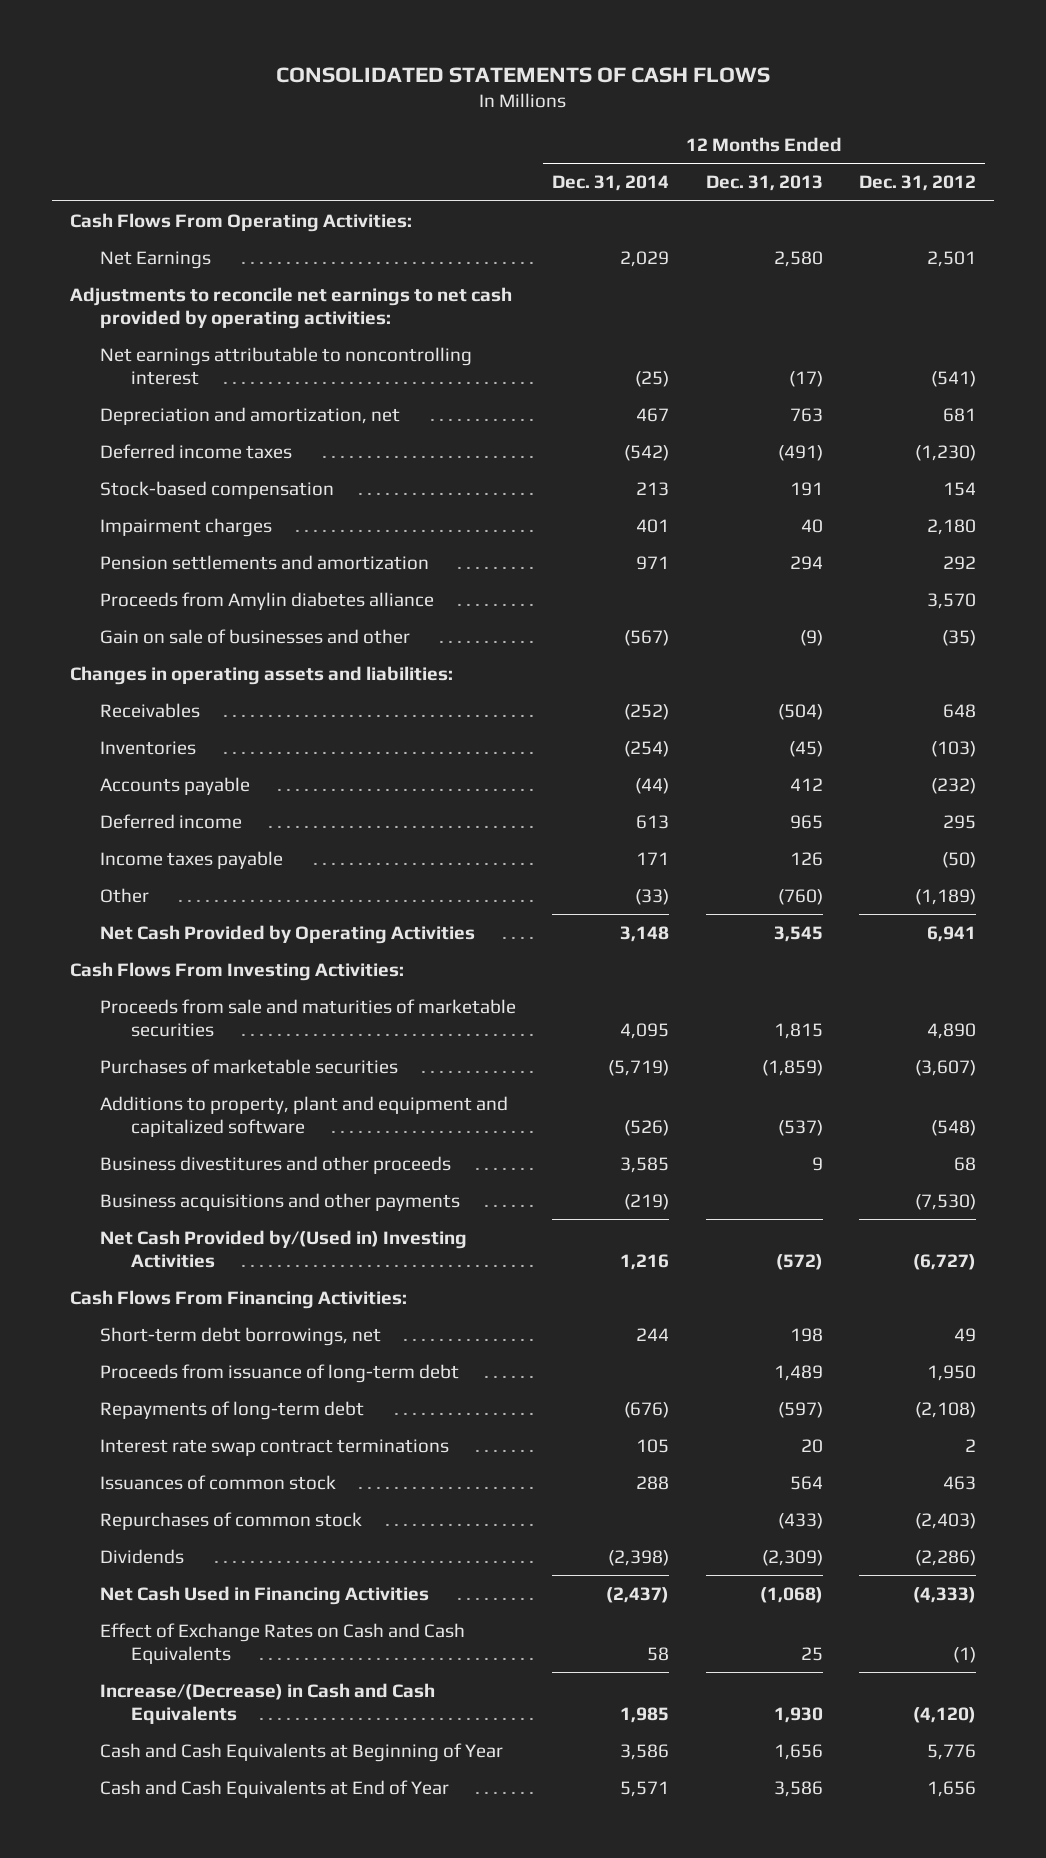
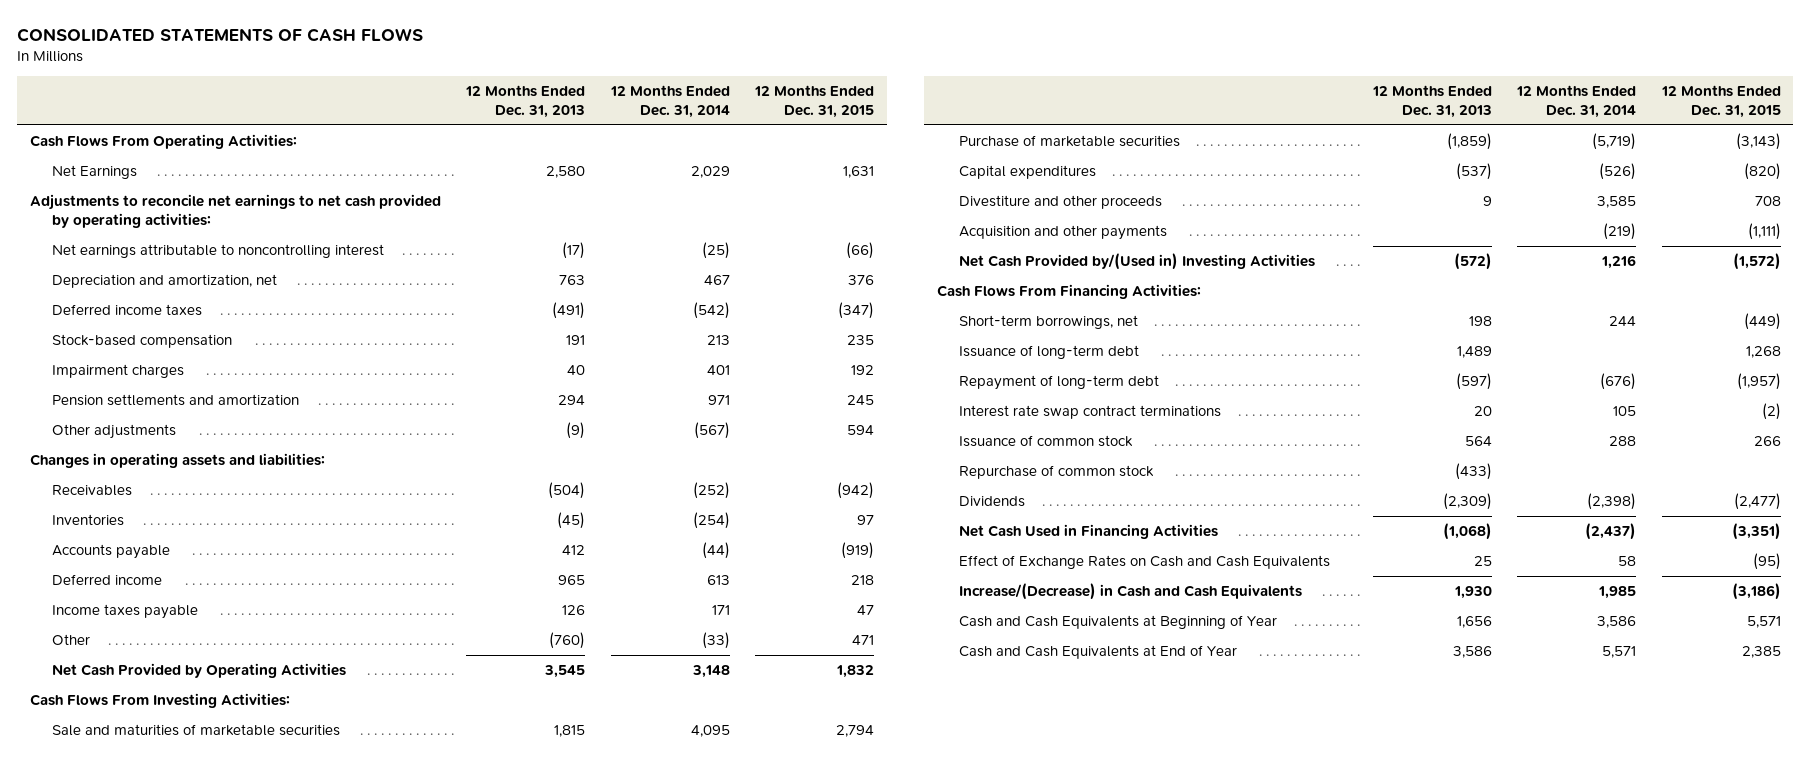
- | 12 Months Ended Dec. 31, 2014 | 12 Months Ended Dec. 31, 2013 | 12 Months Ended Dec. 31, 2012
+ | 12 Months Ended Dec. 31, 2013 | 12 Months Ended Dec. 31, 2014 | 12 Months Ended Dec. 31, 2015
- Proceeds from Amylin diabetes alliance | | | 3,570
- Gain on sale of businesses and other | (567) | (9) | (35)
+ Other adjustments | (9) | (567) | 594
- Proceeds from sale and maturities of marketable securities | 4,095 | 1,815 | 4,890
- Purchases of marketable securities | (5,719) | (1,859) | (3,607)
- Additions to property, plant and equipment and capitalized software | (526) | (537) | (548)
- Business divestitures and other proceeds | 3,585 | 9 | 68
- Business acquisitions and other payments | (219) | | (7,530)
+ Sale and maturities of marketable securities | 1,815 | 4,095 | 2,794
+ Purchase of marketable securities | (1,859) | (5,719) | (3,143)
+ Capital expenditures | (537) | (526) | (820)
+ Divestiture and other proceeds | 9 | 3,585 | 708
+ Acquisition and other payments | | (219) | (1,111)
- Short-term debt borrowings, net | 244 | 198 | 49
- Proceeds from issuance of long-term debt | | 1,489 | 1,950
- Repayments of long-term debt | (676) | (597) | (2,108)
+ Short-term borrowings, net | 198 | 244 | (449)
+ Issuance of long-term debt | 1,489 | | 1,268
+ Repayment of long-term debt | (597) | (676) | (1,957)
- Issuances of common stock | 288 | 564 | 463
- Repurchases of common stock | | (433) | (2,403)
+ Issuance of common stock | 564 | 288 | 266
+ Repurchase of common stock | (433) | |

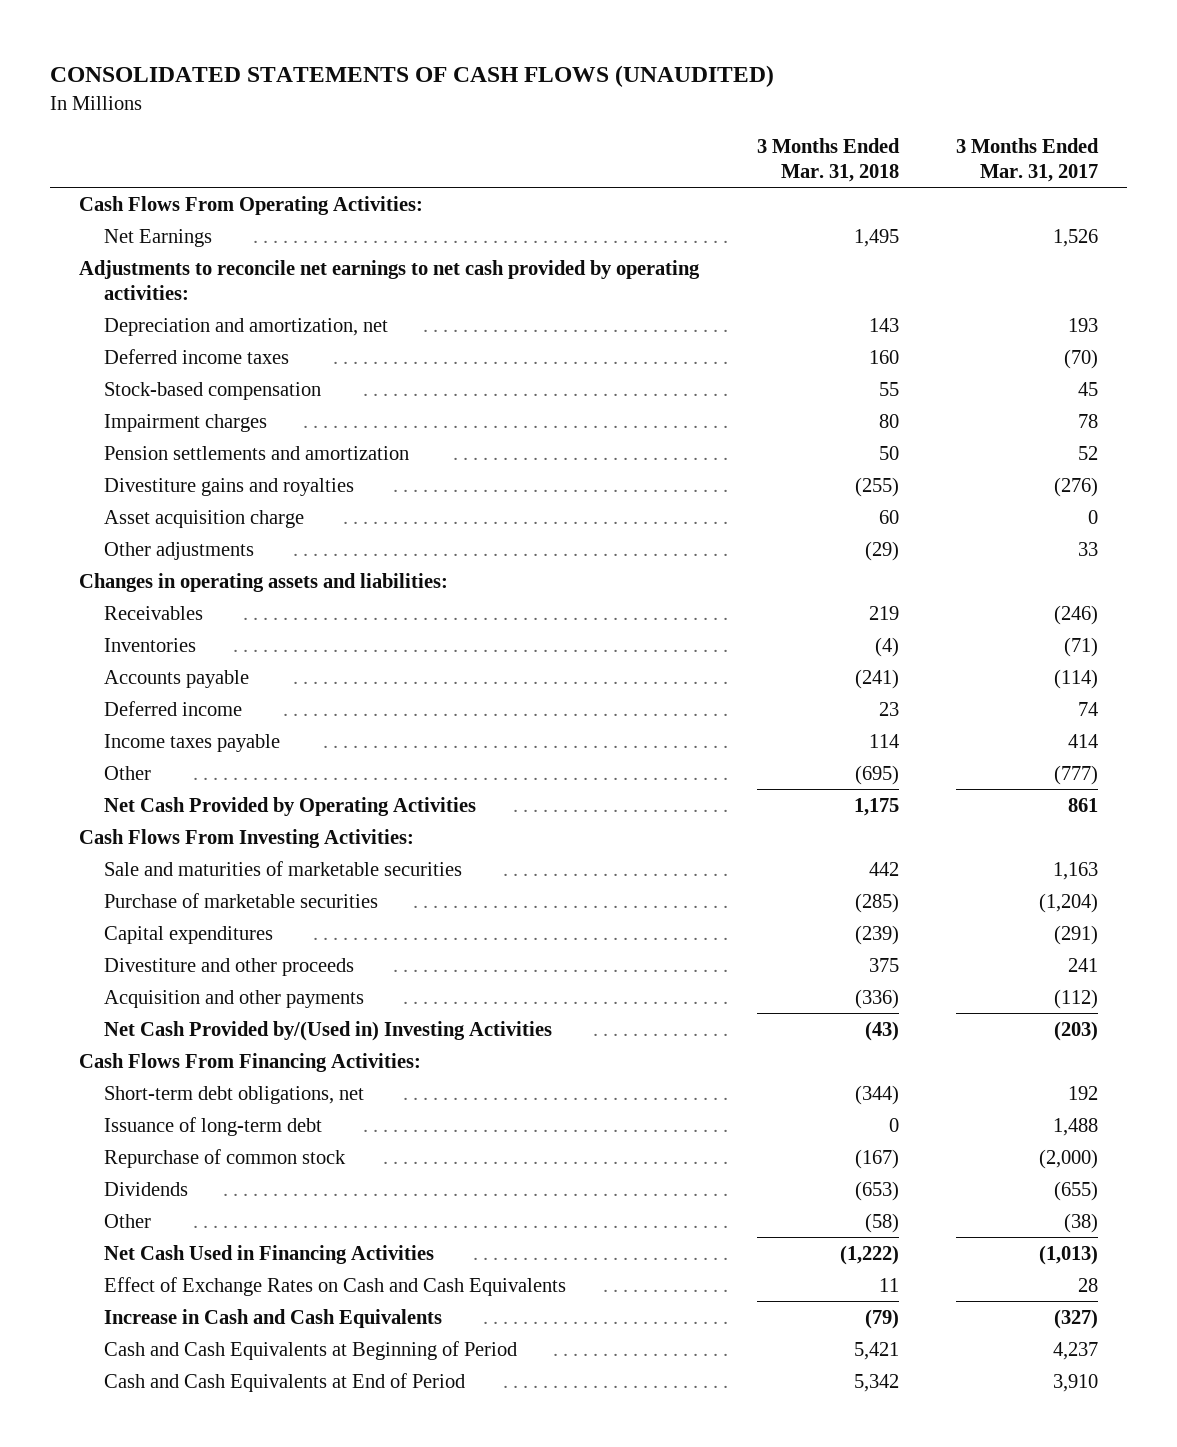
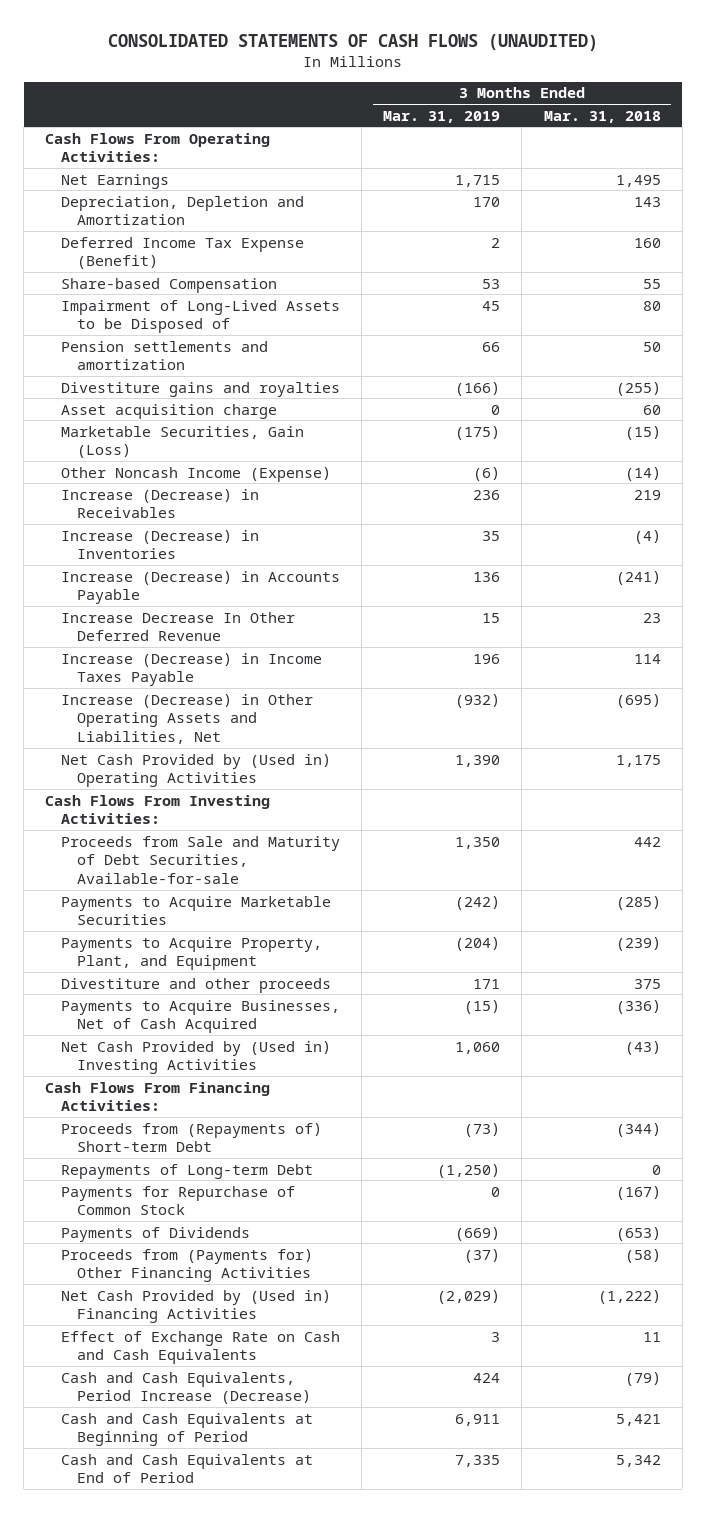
- | 3 Months Ended Mar. 31, 2018 | 3 Months Ended Mar. 31, 2017
+ | 3 Months Ended Mar. 31, 2019 | 3 Months Ended Mar. 31, 2018
- Adjustments to reconcile net earnings to net cash provided by operating activities:
- Depreciation and amortization, net | 143 | 193
- Deferred income taxes | 160 | (70)
- Stock-based compensation | 55 | 45
- Impairment charges | 80 | 78
+ Depreciation, Depletion and Amortization | 170 | 143
+ Deferred Income Tax Expense (Benefit) | 2 | 160
+ Share-based Compensation | 53 | 55
+ Impairment of Long-Lived Assets to be Disposed of | 45 | 80
- Other adjustments | (29) | 33
- Changes in operating assets and liabilities:
- Receivables | 219 | (246)
- Inventories | (4) | (71)
- Accounts payable | (241) | (114)
- Deferred income | 23 | 74
- Income taxes payable | 114 | 414
- Other | (695) | (777)
- Net Cash Provided by Operating Activities | 1,175 | 861
+ Marketable Securities, Gain (Loss) | (175) | (15)
+ Other Noncash Income (Expense) | (6) | (14)
+ Increase (Decrease) in Receivables | 236 | 219
+ Increase (Decrease) in Inventories | 35 | (4)
+ Increase (Decrease) in Accounts Payable | 136 | (241)
+ Increase Decrease In Other Deferred Revenue | 15 | 23
+ Increase (Decrease) in Income Taxes Payable | 196 | 114
+ Increase (Decrease) in Other Operating Assets and Liabilities, Net | (932) | (695)
+ Net Cash Provided by (Used in) Operating Activities | 1,390 | 1,175
- Sale and maturities of marketable securities | 442 | 1,163
- Purchase of marketable securities | (285) | (1,204)
- Capital expenditures | (239) | (291)
+ Proceeds from Sale and Maturity of Debt Securities, Available-for-sale | 1,350 | 442
+ Payments to Acquire Marketable Securities | (242) | (285)
+ Payments to Acquire Property, Plant, and Equipment | (204) | (239)
- Acquisition and other payments | (336) | (112)
- Net Cash Provided by/(Used in) Investing Activities | (43) | (203)
+ Payments to Acquire Businesses, Net of Cash Acquired | (15) | (336)
+ Net Cash Provided by (Used in) Investing Activities | 1,060 | (43)
- Short-term debt obligations, net | (344) | 192
- Issuance of long-term debt | 0 | 1,488
- Repurchase of common stock | (167) | (2,000)
- Dividends | (653) | (655)
- Other | (58) | (38)
- Net Cash Used in Financing Activities | (1,222) | (1,013)
- Effect of Exchange Rates on Cash and Cash Equivalents | 11 | 28
- Increase in Cash and Cash Equivalents | (79) | (327)
+ Proceeds from (Repayments of) Short-term Debt | (73) | (344)
+ Repayments of Long-term Debt | (1,250) | 0
+ Payments for Repurchase of Common Stock | 0 | (167)
+ Payments of Dividends | (669) | (653)
+ Proceeds from (Payments for) Other Financing Activities | (37) | (58)
+ Net Cash Provided by (Used in) Financing Activities | (2,029) | (1,222)
+ Effect of Exchange Rate on Cash and Cash Equivalents | 3 | 11
+ Cash and Cash Equivalents, Period Increase (Decrease) | 424 | (79)

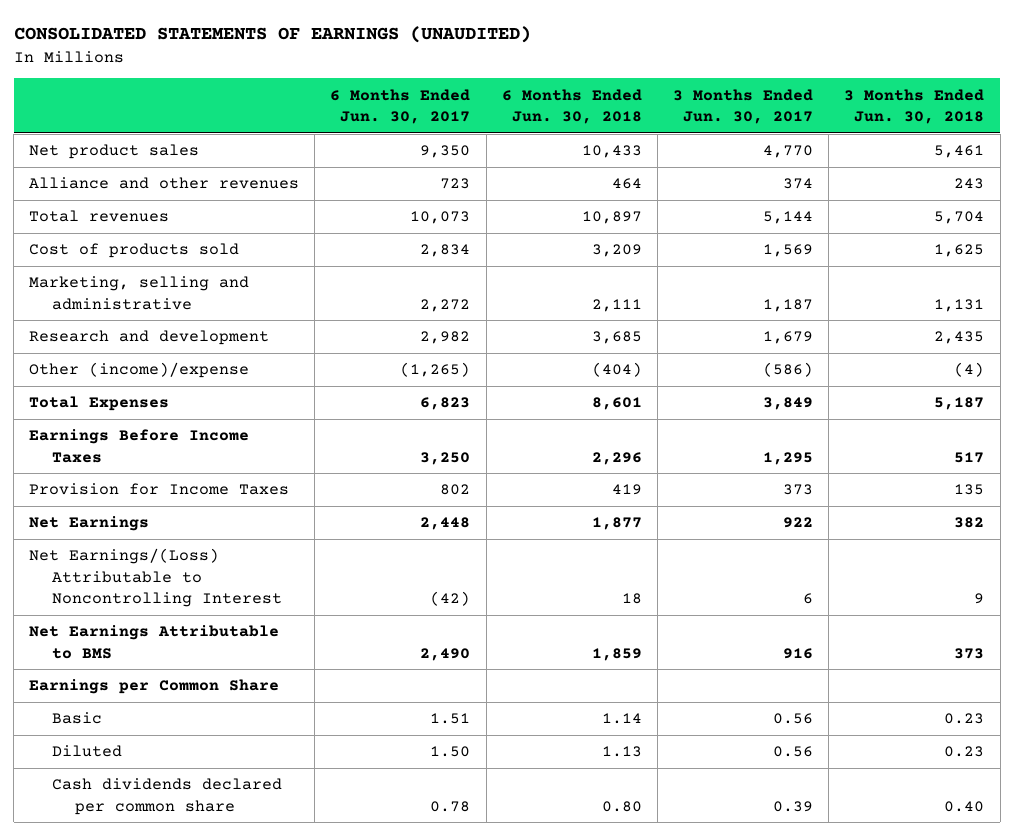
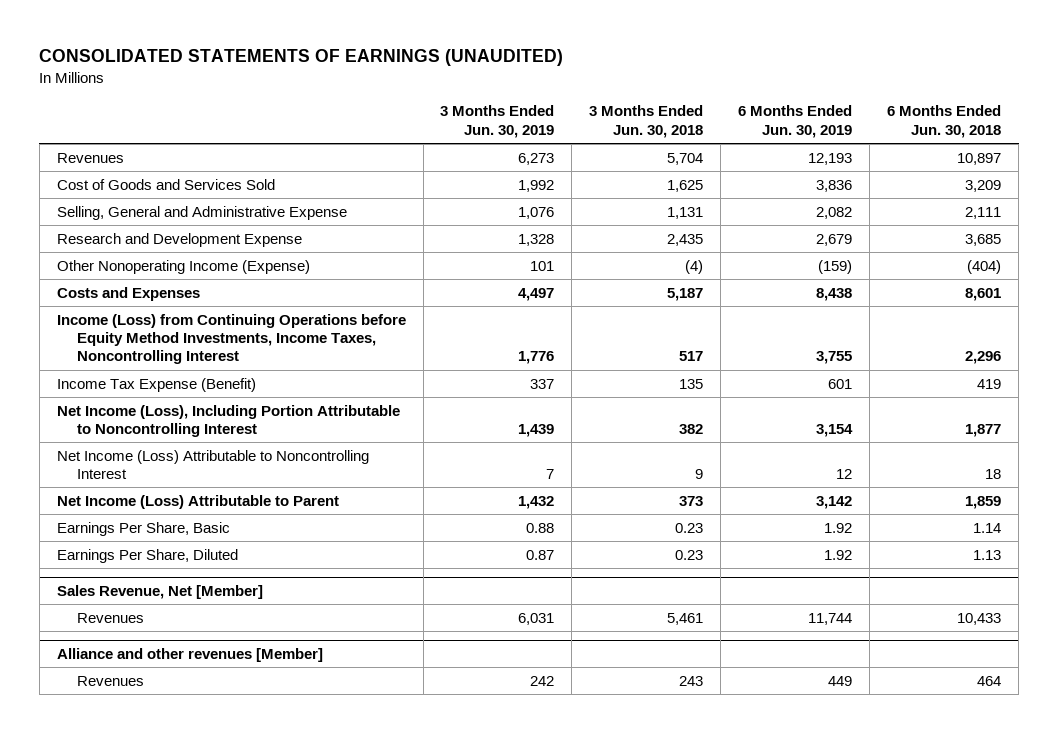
- | 6 Months Ended Jun. 30, 2017 | 6 Months Ended Jun. 30, 2018 | 3 Months Ended Jun. 30, 2017 | 3 Months Ended Jun. 30, 2018
+ | 3 Months Ended Jun. 30, 2019 | 3 Months Ended Jun. 30, 2018 | 6 Months Ended Jun. 30, 2019 | 6 Months Ended Jun. 30, 2018
- Net product sales | 9,350 | 10,433 | 4,770 | 5,461
- Alliance and other revenues | 723 | 464 | 374 | 243
- Total revenues | 10,073 | 10,897 | 5,144 | 5,704
- Cost of products sold | 2,834 | 3,209 | 1,569 | 1,625
- Marketing, selling and administrative | 2,272 | 2,111 | 1,187 | 1,131
- Research and development | 2,982 | 3,685 | 1,679 | 2,435
- Other (income)/expense | (1,265) | (404) | (586) | (4)
- Total Expenses | 6,823 | 8,601 | 3,849 | 5,187
- Earnings Before Income Taxes | 3,250 | 2,296 | 1,295 | 517
- Provision for Income Taxes | 802 | 419 | 373 | 135
- Net Earnings | 2,448 | 1,877 | 922 | 382
- Net Earnings/(Loss) Attributable to Noncontrolling Interest | (42) | 18 | 6 | 9
- Net Earnings Attributable to BMS | 2,490 | 1,859 | 916 | 373
- Earnings per Common Share
- Basic | 1.51 | 1.14 | 0.56 | 0.23
- Diluted | 1.50 | 1.13 | 0.56 | 0.23
- Cash dividends declared per common share | 0.78 | 0.80 | 0.39 | 0.40
+ Revenues | 6,273 | 5,704 | 12,193 | 10,897
+ Cost of Goods and Services Sold | 1,992 | 1,625 | 3,836 | 3,209
+ Selling, General and Administrative Expense | 1,076 | 1,131 | 2,082 | 2,111
+ Research and Development Expense | 1,328 | 2,435 | 2,679 | 3,685
+ Other Nonoperating Income (Expense) | 101 | (4) | (159) | (404)
+ Costs and Expenses | 4,497 | 5,187 | 8,438 | 8,601
+ Income (Loss) from Continuing Operations before Equity Method Investments, Income Taxes, Noncontrolling Interest | 1,776 | 517 | 3,755 | 2,296
+ Income Tax Expense (Benefit) | 337 | 135 | 601 | 419
+ Net Income (Loss), Including Portion Attributable to Noncontrolling Interest | 1,439 | 382 | 3,154 | 1,877
+ Net Income (Loss) Attributable to Noncontrolling Interest | 7 | 9 | 12 | 18
+ Net Income (Loss) Attributable to Parent | 1,432 | 373 | 3,142 | 1,859
+ Earnings Per Share, Basic | 0.88 | 0.23 | 1.92 | 1.14
+ Earnings Per Share, Diluted | 0.87 | 0.23 | 1.92 | 1.13
+ Sales Revenue, Net [Member]
+ Revenues | 6,031 | 5,461 | 11,744 | 10,433
+ Alliance and other revenues [Member]
+ Revenues | 242 | 243 | 449 | 464

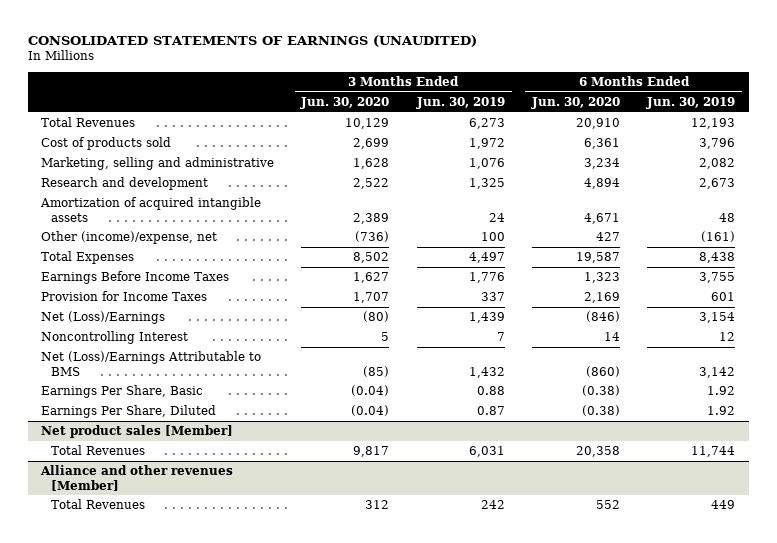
- | 3 Months Ended Jun. 30, 2019 | 3 Months Ended Jun. 30, 2018 | 6 Months Ended Jun. 30, 2019 | 6 Months Ended Jun. 30, 2018
+ | 3 Months Ended Jun. 30, 2020 | 3 Months Ended Jun. 30, 2019 | 6 Months Ended Jun. 30, 2020 | 6 Months Ended Jun. 30, 2019
- Revenues | 6,273 | 5,704 | 12,193 | 10,897
- Cost of Goods and Services Sold | 1,992 | 1,625 | 3,836 | 3,209
- Selling, General and Administrative Expense | 1,076 | 1,131 | 2,082 | 2,111
- Research and Development Expense | 1,328 | 2,435 | 2,679 | 3,685
- Other Nonoperating Income (Expense) | 101 | (4) | (159) | (404)
- Costs and Expenses | 4,497 | 5,187 | 8,438 | 8,601
- Income (Loss) from Continuing Operations before Equity Method Investments, Income Taxes, Noncontrolling Interest | 1,776 | 517 | 3,755 | 2,296
- Income Tax Expense (Benefit) | 337 | 135 | 601 | 419
- Net Income (Loss), Including Portion Attributable to Noncontrolling Interest | 1,439 | 382 | 3,154 | 1,877
- Net Income (Loss) Attributable to Noncontrolling Interest | 7 | 9 | 12 | 18
- Net Income (Loss) Attributable to Parent | 1,432 | 373 | 3,142 | 1,859
+ Total Revenues | 10,129 | 6,273 | 20,910 | 12,193
+ Cost of products sold | 2,699 | 1,972 | 6,361 | 3,796
+ Marketing, selling and administrative | 1,628 | 1,076 | 3,234 | 2,082
+ Research and development | 2,522 | 1,325 | 4,894 | 2,673
+ Amortization of acquired intangible assets | 2,389 | 24 | 4,671 | 48
+ Other (income)/expense, net | (736) | 100 | 427 | (161)
+ Total Expenses | 8,502 | 4,497 | 19,587 | 8,438
+ Earnings Before Income Taxes | 1,627 | 1,776 | 1,323 | 3,755
+ Provision for Income Taxes | 1,707 | 337 | 2,169 | 601
+ Net (Loss)/Earnings | (80) | 1,439 | (846) | 3,154
+ Noncontrolling Interest | 5 | 7 | 14 | 12
+ Net (Loss)/Earnings Attributable to BMS | (85) | 1,432 | (860) | 3,142
- Sales Revenue, Net [Member]
- Revenues | 6,031 | 5,461 | 11,744 | 10,433
+ Net product sales [Member]
+ Total Revenues | 9,817 | 6,031 | 20,358 | 11,744
@ Alliance and other revenues [Member]
- Revenues | 242 | 243 | 449 | 464
+ Total Revenues | 312 | 242 | 552 | 449

